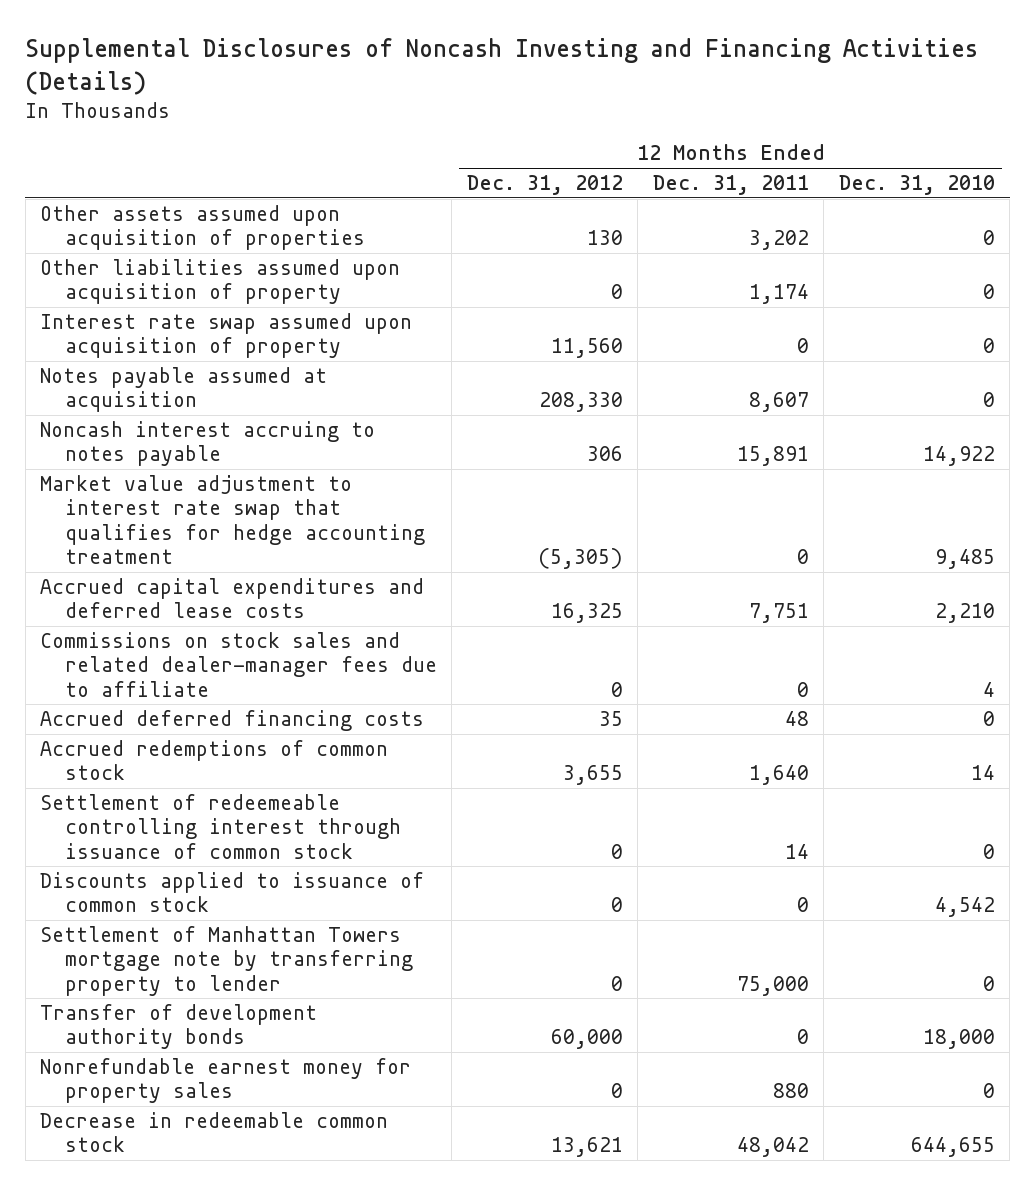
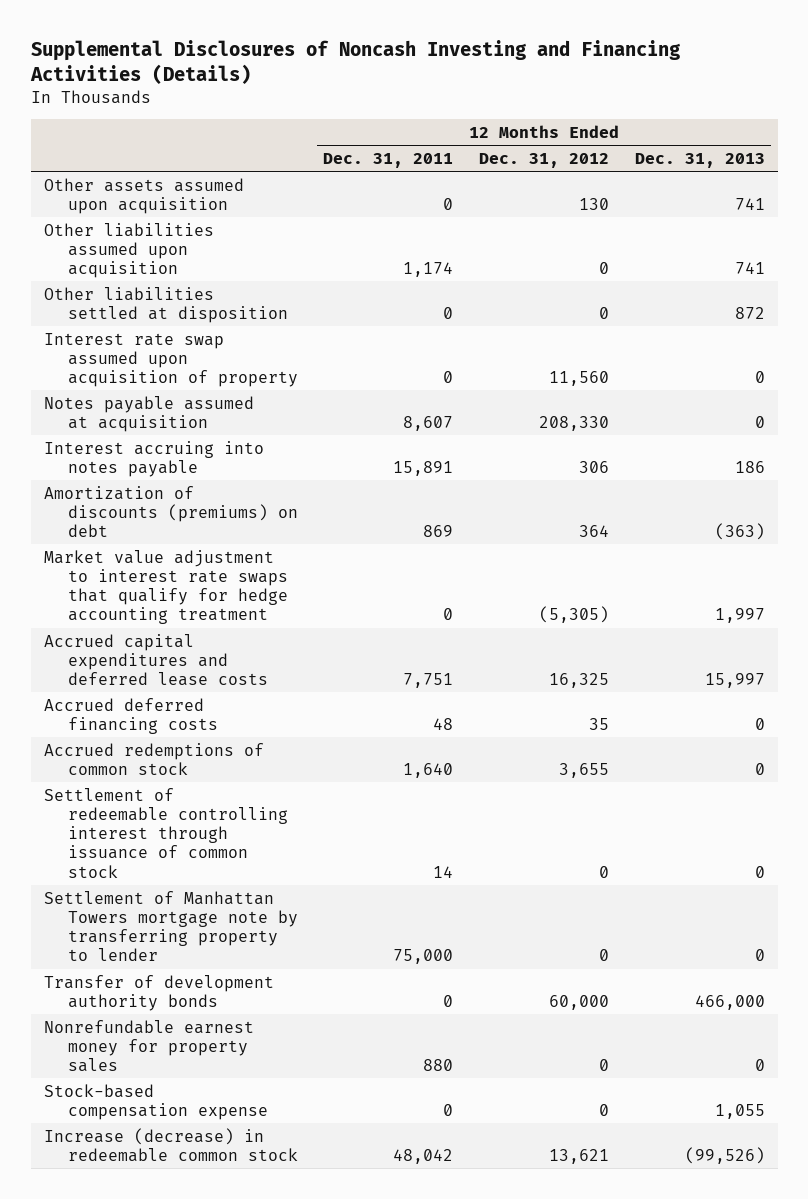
- | 12 Months Ended Dec. 31, 2012 | 12 Months Ended Dec. 31, 2011 | 12 Months Ended Dec. 31, 2010
+ | 12 Months Ended Dec. 31, 2011 | 12 Months Ended Dec. 31, 2012 | 12 Months Ended Dec. 31, 2013
- Other assets assumed upon acquisition of properties | 130 | 3,202 | 0
- Other liabilities assumed upon acquisition of property | 0 | 1,174 | 0
+ Other assets assumed upon acquisition | 0 | 130 | 741
+ Other liabilities assumed upon acquisition | 1,174 | 0 | 741
+ Other liabilities settled at disposition | 0 | 0 | 872
- Noncash interest accruing to notes payable | 306 | 15,891 | 14,922
- Market value adjustment to interest rate swap that qualifies for hedge accounting treatment | (5,305) | 0 | 9,485
+ Interest accruing into notes payable | 15,891 | 306 | 186
+ Amortization of discounts (premiums) on debt | 869 | 364 | (363)
+ Market value adjustment to interest rate swaps that qualify for hedge accounting treatment | 0 | (5,305) | 1,997
- Commissions on stock sales and related dealer-manager fees due to affiliate | 0 | 0 | 4
- Settlement of redeemeable controlling interest through issuance of common stock | 0 | 14 | 0
- Discounts applied to issuance of common stock | 0 | 0 | 4,542
+ Settlement of redeemable controlling interest through issuance of common stock | 14 | 0 | 0
- Decrease in redeemable common stock | 13,621 | 48,042 | 644,655
+ Stock-based compensation expense | 0 | 0 | 1,055
+ Increase (decrease) in redeemable common stock | 48,042 | 13,621 | (99,526)

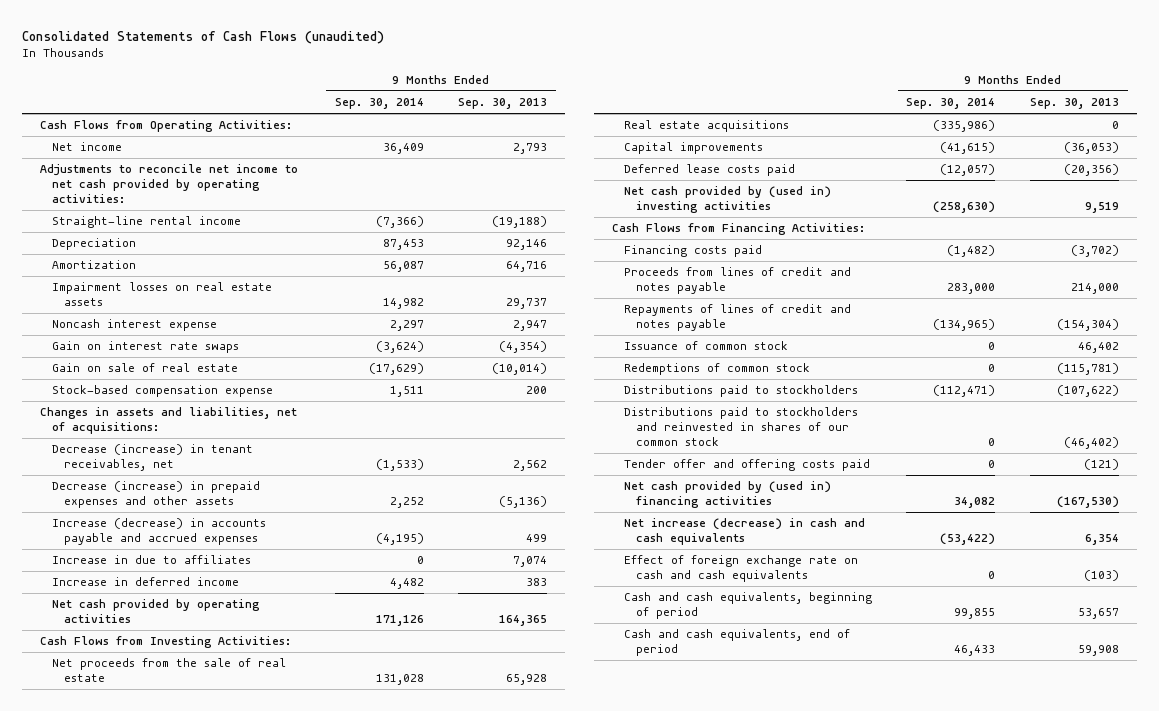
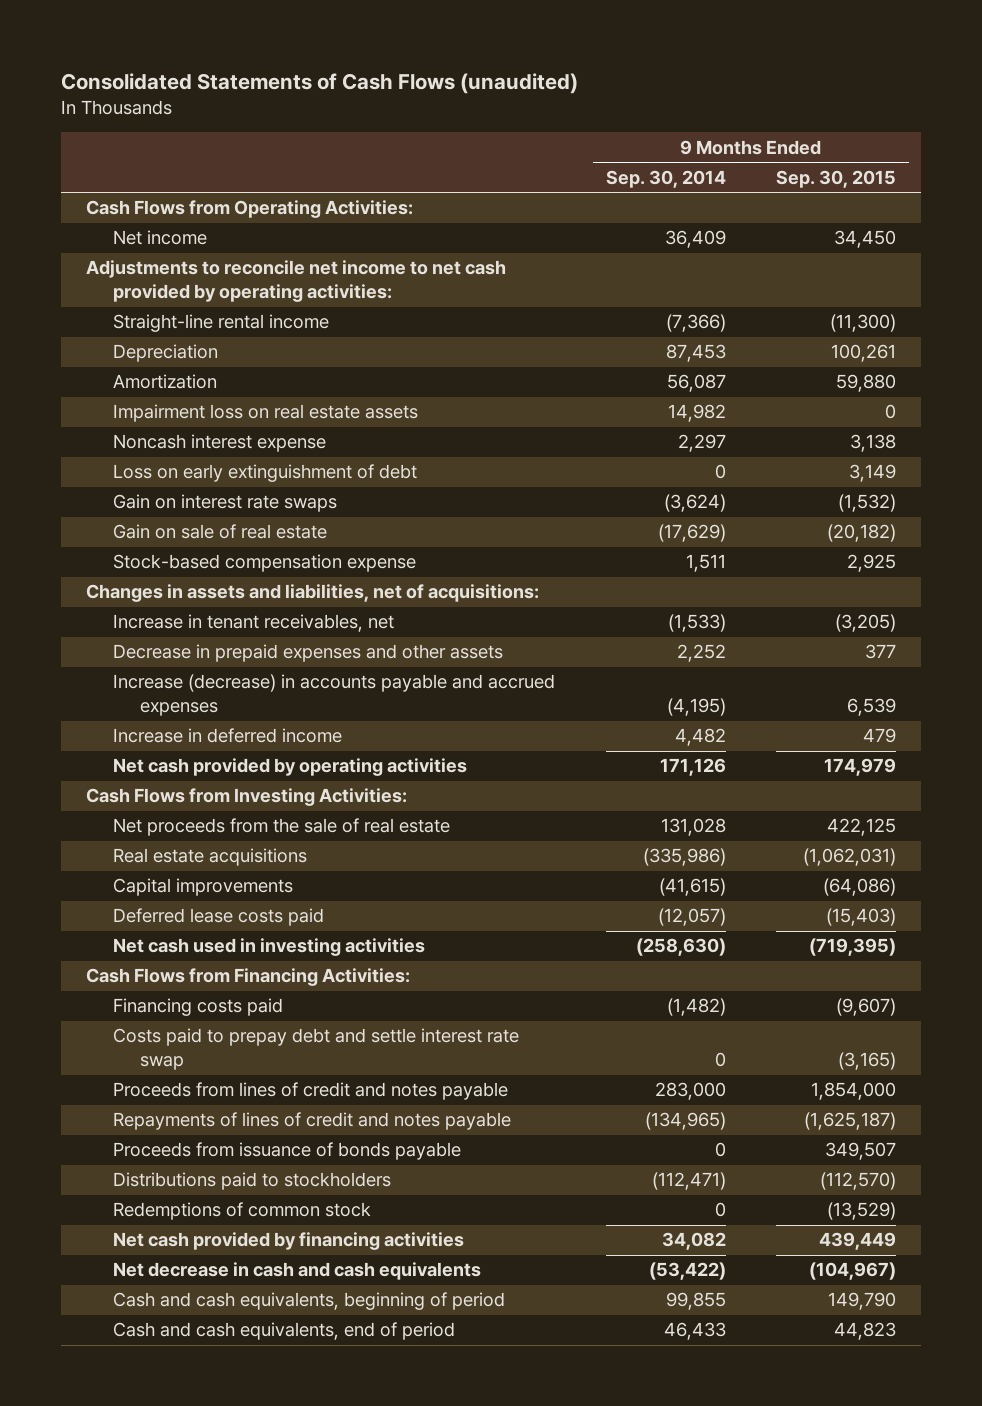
- | 9 Months Ended Sep. 30, 2014 | 9 Months Ended Sep. 30, 2013
+ | 9 Months Ended Sep. 30, 2014 | 9 Months Ended Sep. 30, 2015
- Impairment losses on real estate assets | 14,982 | 29,737
+ Impairment loss on real estate assets | 14,982 | 0
+ Loss on early extinguishment of debt | 0 | 3,149
- Decrease (increase) in tenant receivables, net | (1,533) | 2,562
- Decrease (increase) in prepaid expenses and other assets | 2,252 | (5,136)
+ Increase in tenant receivables, net | (1,533) | (3,205)
+ Decrease in prepaid expenses and other assets | 2,252 | 377
- Increase in due to affiliates | 0 | 7,074
- Net cash provided by (used in) investing activities | (258,630) | 9,519
+ Net cash used in investing activities | (258,630) | (719,395)
+ Costs paid to prepay debt and settle interest rate swap | 0 | (3,165)
- Issuance of common stock | 0 | 46,402
+ Proceeds from issuance of bonds payable | 0 | 349,507
- Distributions paid to stockholders and reinvested in shares of our common stock | 0 | (46,402)
- Tender offer and offering costs paid | 0 | (121)
- Net cash provided by (used in) financing activities | 34,082 | (167,530)
- Net increase (decrease) in cash and cash equivalents | (53,422) | 6,354
- Effect of foreign exchange rate on cash and cash equivalents | 0 | (103)
moved down: Redemptions of common stock | 0 | (13,529)
+ Net cash provided by financing activities | 34,082 | 439,449
+ Net decrease in cash and cash equivalents | (53,422) | (104,967)

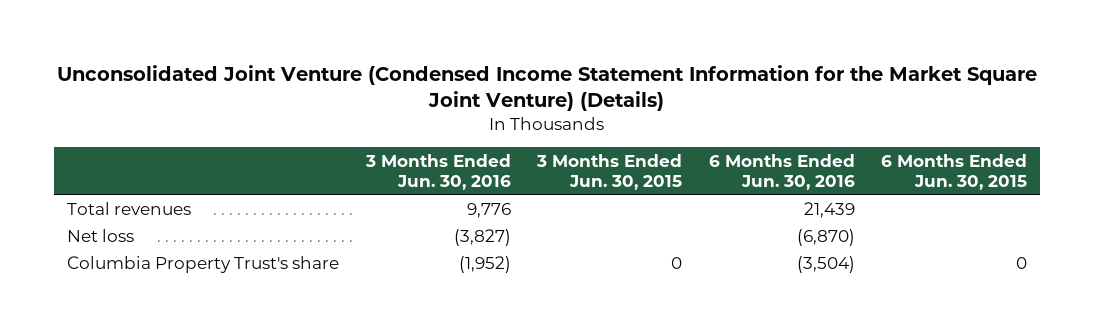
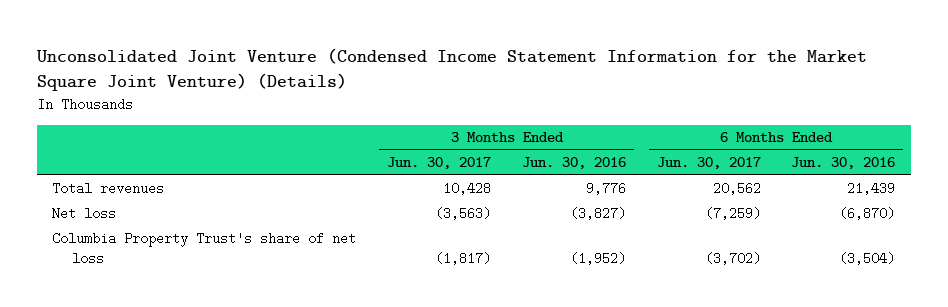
- | 3 Months Ended Jun. 30, 2016 | 3 Months Ended Jun. 30, 2015 | 6 Months Ended Jun. 30, 2016 | 6 Months Ended Jun. 30, 2015
+ | 3 Months Ended Jun. 30, 2017 | 3 Months Ended Jun. 30, 2016 | 6 Months Ended Jun. 30, 2017 | 6 Months Ended Jun. 30, 2016
- Columbia Property Trust's share | (1,952) | 0 | (3,504) | 0
+ Columbia Property Trust's share of net loss | (1,817) | (1,952) | (3,702) | (3,504)

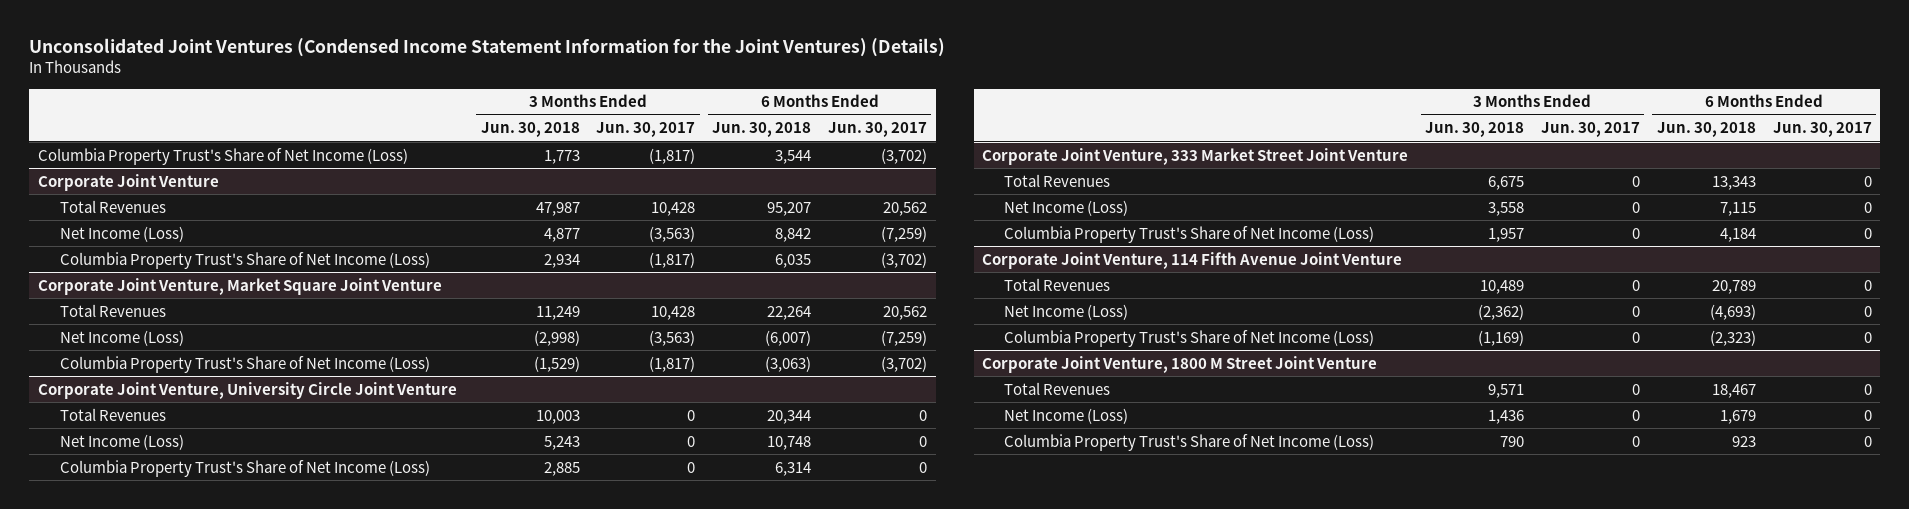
- Unconsolidated Joint Venture (Condensed Income Statement Information for the Market Square Joint Venture) (Details)
+ Unconsolidated Joint Ventures (Condensed Income Statement Information for the Joint Ventures) (Details)
- | 3 Months Ended Jun. 30, 2017 | 3 Months Ended Jun. 30, 2016 | 6 Months Ended Jun. 30, 2017 | 6 Months Ended Jun. 30, 2016
+ | 3 Months Ended Jun. 30, 2018 | 3 Months Ended Jun. 30, 2017 | 6 Months Ended Jun. 30, 2018 | 6 Months Ended Jun. 30, 2017
- Total revenues | 10,428 | 9,776 | 20,562 | 21,439
- Net loss | (3,563) | (3,827) | (7,259) | (6,870)
- Columbia Property Trust's share of net loss | (1,817) | (1,952) | (3,702) | (3,504)
+ Columbia Property Trust's Share of Net Income (Loss) | 1,773 | (1,817) | 3,544 | (3,702)
+ Corporate Joint Venture
+ Total Revenues | 47,987 | 10,428 | 95,207 | 20,562
+ Net Income (Loss) | 4,877 | (3,563) | 8,842 | (7,259)
+ Columbia Property Trust's Share of Net Income (Loss) | 2,934 | (1,817) | 6,035 | (3,702)
+ Corporate Joint Venture, Market Square Joint Venture
+ Total Revenues | 11,249 | 10,428 | 22,264 | 20,562
+ Net Income (Loss) | (2,998) | (3,563) | (6,007) | (7,259)
+ Columbia Property Trust's Share of Net Income (Loss) | (1,529) | (1,817) | (3,063) | (3,702)
+ Corporate Joint Venture, University Circle Joint Venture
+ Total Revenues | 10,003 | 0 | 20,344 | 0
+ Net Income (Loss) | 5,243 | 0 | 10,748 | 0
+ Columbia Property Trust's Share of Net Income (Loss) | 2,885 | 0 | 6,314 | 0
+ Corporate Joint Venture, 333 Market Street Joint Venture
+ Total Revenues | 6,675 | 0 | 13,343 | 0
+ Net Income (Loss) | 3,558 | 0 | 7,115 | 0
+ Columbia Property Trust's Share of Net Income (Loss) | 1,957 | 0 | 4,184 | 0
+ Corporate Joint Venture, 114 Fifth Avenue Joint Venture
+ Total Revenues | 10,489 | 0 | 20,789 | 0
+ Net Income (Loss) | (2,362) | 0 | (4,693) | 0
+ Columbia Property Trust's Share of Net Income (Loss) | (1,169) | 0 | (2,323) | 0
+ Corporate Joint Venture, 1800 M Street Joint Venture
+ Total Revenues | 9,571 | 0 | 18,467 | 0
+ Net Income (Loss) | 1,436 | 0 | 1,679 | 0
+ Columbia Property Trust's Share of Net Income (Loss) | 790 | 0 | 923 | 0

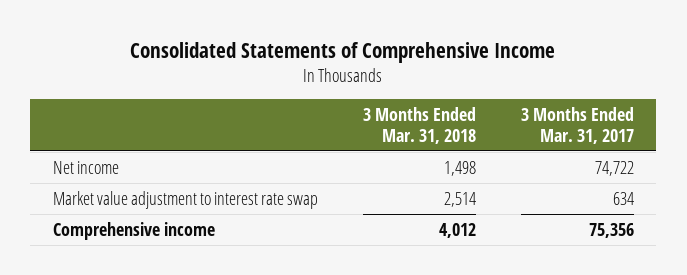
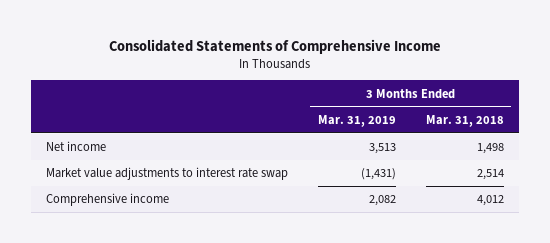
- | 3 Months Ended Mar. 31, 2018 | 3 Months Ended Mar. 31, 2017
+ | 3 Months Ended Mar. 31, 2019 | 3 Months Ended Mar. 31, 2018
- Market value adjustment to interest rate swap | 2,514 | 634
+ Market value adjustments to interest rate swap | (1,431) | 2,514

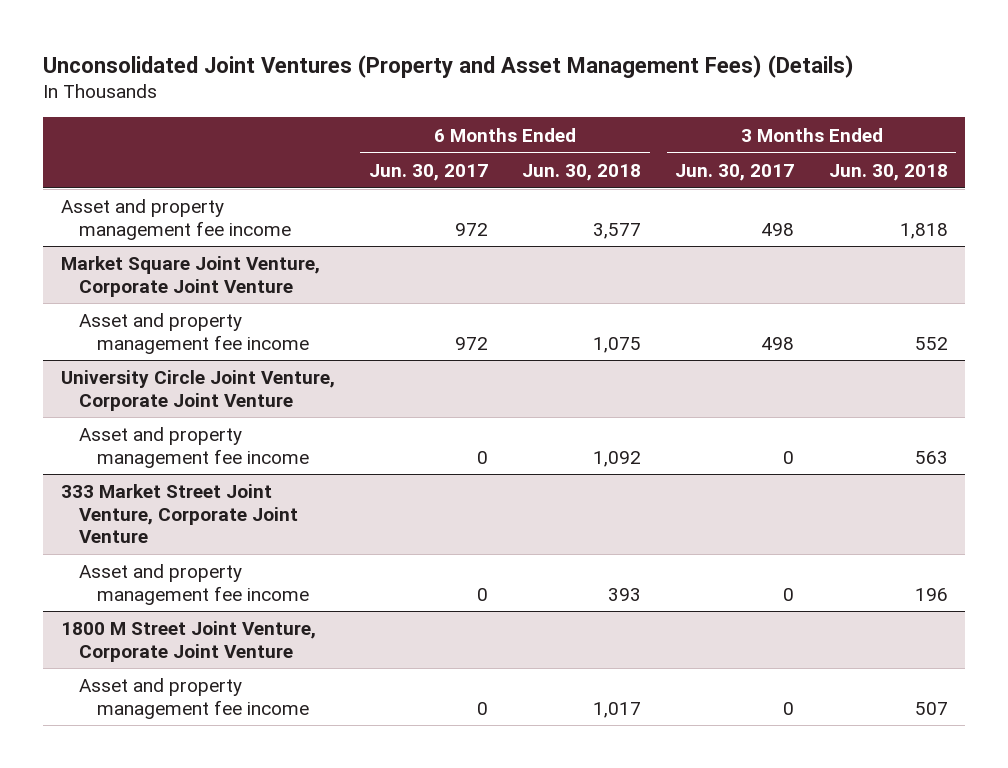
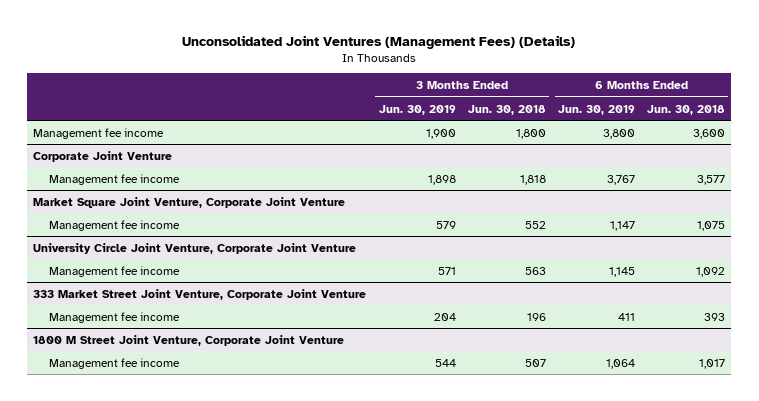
- Unconsolidated Joint Ventures (Property and Asset Management Fees) (Details)
+ Unconsolidated Joint Ventures (Management Fees) (Details)
- | 6 Months Ended Jun. 30, 2017 | 6 Months Ended Jun. 30, 2018 | 3 Months Ended Jun. 30, 2017 | 3 Months Ended Jun. 30, 2018
+ | 3 Months Ended Jun. 30, 2019 | 3 Months Ended Jun. 30, 2018 | 6 Months Ended Jun. 30, 2019 | 6 Months Ended Jun. 30, 2018
- Asset and property management fee income | 972 | 3,577 | 498 | 1,818
+ Management fee income | 1,900 | 1,800 | 3,800 | 3,600
+ Corporate Joint Venture
+ Management fee income | 1,898 | 1,818 | 3,767 | 3,577
@ Market Square Joint Venture, Corporate Joint Venture
- Asset and property management fee income | 972 | 1,075 | 498 | 552
+ Management fee income | 579 | 552 | 1,147 | 1,075
@ University Circle Joint Venture, Corporate Joint Venture
- Asset and property management fee income | 0 | 1,092 | 0 | 563
+ Management fee income | 571 | 563 | 1,145 | 1,092
@ 333 Market Street Joint Venture, Corporate Joint Venture
- Asset and property management fee income | 0 | 393 | 0 | 196
+ Management fee income | 204 | 196 | 411 | 393
@ 1800 M Street Joint Venture, Corporate Joint Venture
- Asset and property management fee income | 0 | 1,017 | 0 | 507
+ Management fee income | 544 | 507 | 1,064 | 1,017

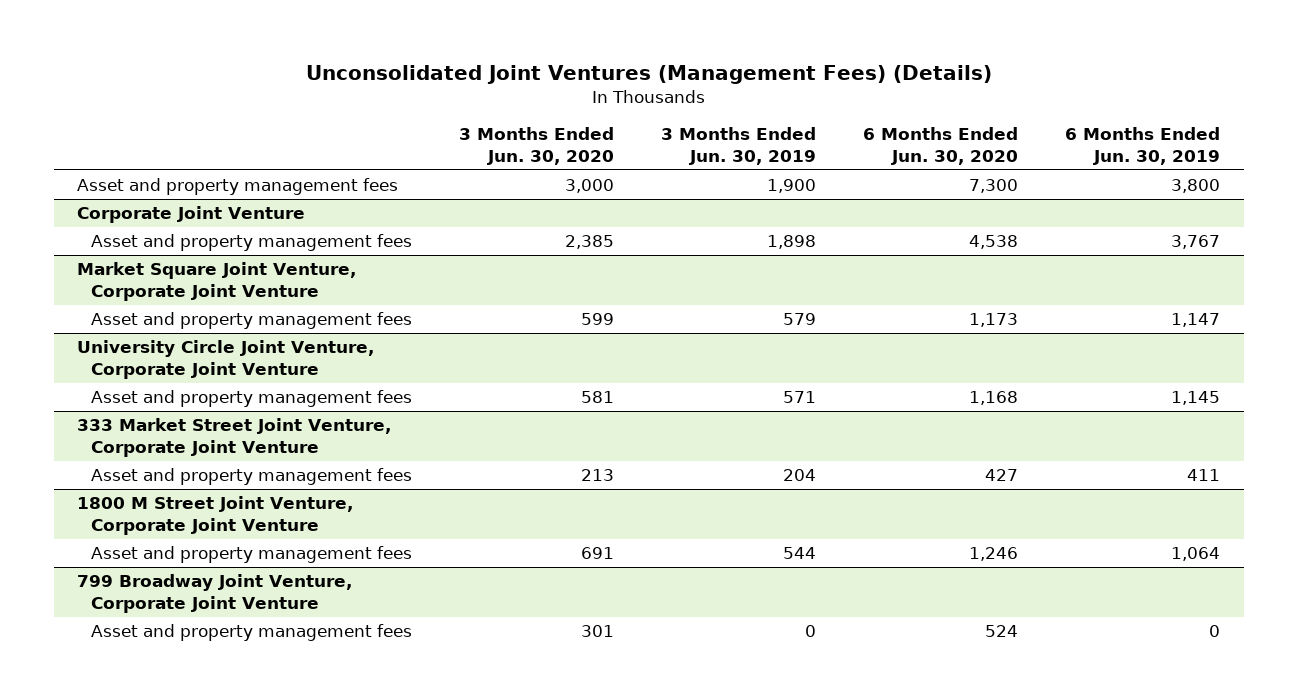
- | 3 Months Ended Jun. 30, 2019 | 3 Months Ended Jun. 30, 2018 | 6 Months Ended Jun. 30, 2019 | 6 Months Ended Jun. 30, 2018
+ | 3 Months Ended Jun. 30, 2020 | 3 Months Ended Jun. 30, 2019 | 6 Months Ended Jun. 30, 2020 | 6 Months Ended Jun. 30, 2019
- Management fee income | 1,900 | 1,800 | 3,800 | 3,600
+ Asset and property management fees | 3,000 | 1,900 | 7,300 | 3,800
@ Corporate Joint Venture
- Management fee income | 1,898 | 1,818 | 3,767 | 3,577
+ Asset and property management fees | 2,385 | 1,898 | 4,538 | 3,767
@ Market Square Joint Venture, Corporate Joint Venture
- Management fee income | 579 | 552 | 1,147 | 1,075
+ Asset and property management fees | 599 | 579 | 1,173 | 1,147
@ University Circle Joint Venture, Corporate Joint Venture
- Management fee income | 571 | 563 | 1,145 | 1,092
+ Asset and property management fees | 581 | 571 | 1,168 | 1,145
@ 333 Market Street Joint Venture, Corporate Joint Venture
- Management fee income | 204 | 196 | 411 | 393
+ Asset and property management fees | 213 | 204 | 427 | 411
@ 1800 M Street Joint Venture, Corporate Joint Venture
- Management fee income | 544 | 507 | 1,064 | 1,017
+ Asset and property management fees | 691 | 544 | 1,246 | 1,064
+ 799 Broadway Joint Venture, Corporate Joint Venture
+ Asset and property management fees | 301 | 0 | 524 | 0

